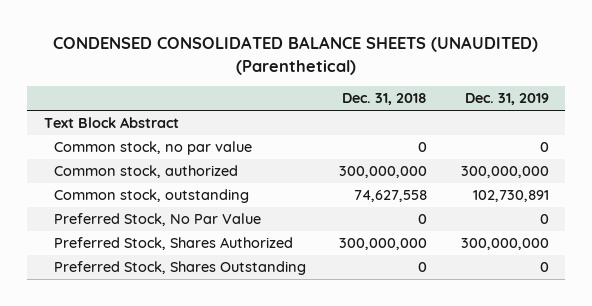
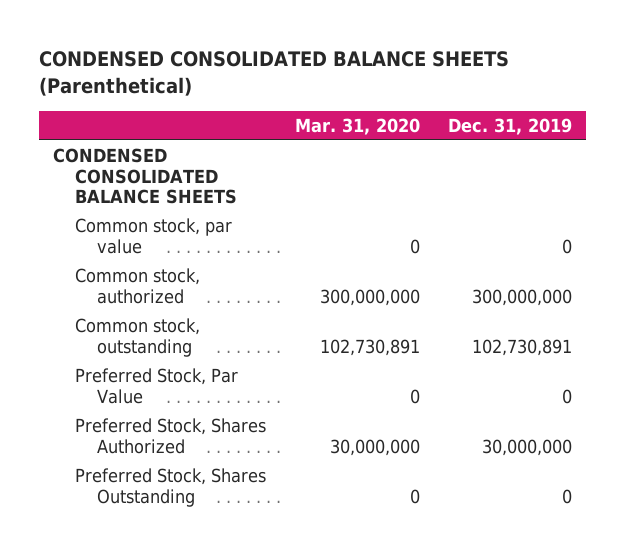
- CONDENSED CONSOLIDATED BALANCE SHEETS (UNAUDITED) (Parenthetical)
+ CONDENSED CONSOLIDATED BALANCE SHEETS (Parenthetical)
- | Dec. 31, 2018 | Dec. 31, 2019
+ | Mar. 31, 2020 | Dec. 31, 2019
- Text Block Abstract
- Common stock, no par value | 0 | 0
+ CONDENSED CONSOLIDATED BALANCE SHEETS
+ Common stock, par value | 0 | 0
- Preferred Stock, No Par Value | 0 | 0
- Preferred Stock, Shares Authorized | 300,000,000 | 300,000,000
+ Preferred Stock, Par Value | 0 | 0
+ Preferred Stock, Shares Authorized | 30,000,000 | 30,000,000

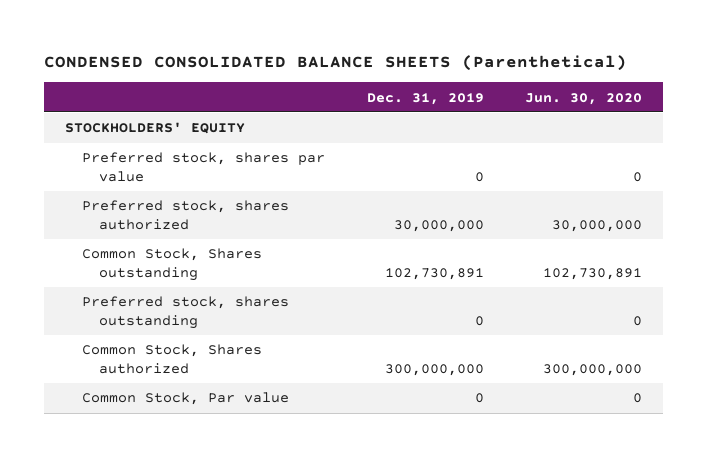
- | Mar. 31, 2020 | Dec. 31, 2019
+ | Dec. 31, 2019 | Jun. 30, 2020
- CONDENSED CONSOLIDATED BALANCE SHEETS
- Common stock, par value | 0 | 0
- Common stock, authorized | 300,000,000 | 300,000,000
- Common stock, outstanding | 102,730,891 | 102,730,891
- Preferred Stock, Par Value | 0 | 0
- Preferred Stock, Shares Authorized | 30,000,000 | 30,000,000
- Preferred Stock, Shares Outstanding | 0 | 0
+ STOCKHOLDERS' EQUITY
+ Preferred stock, shares par value | 0 | 0
+ Preferred stock, shares authorized | 30,000,000 | 30,000,000
+ Common Stock, Shares outstanding | 102,730,891 | 102,730,891
+ Preferred stock, shares outstanding | 0 | 0
+ Common Stock, Shares authorized | 300,000,000 | 300,000,000
+ Common Stock, Par value | 0 | 0

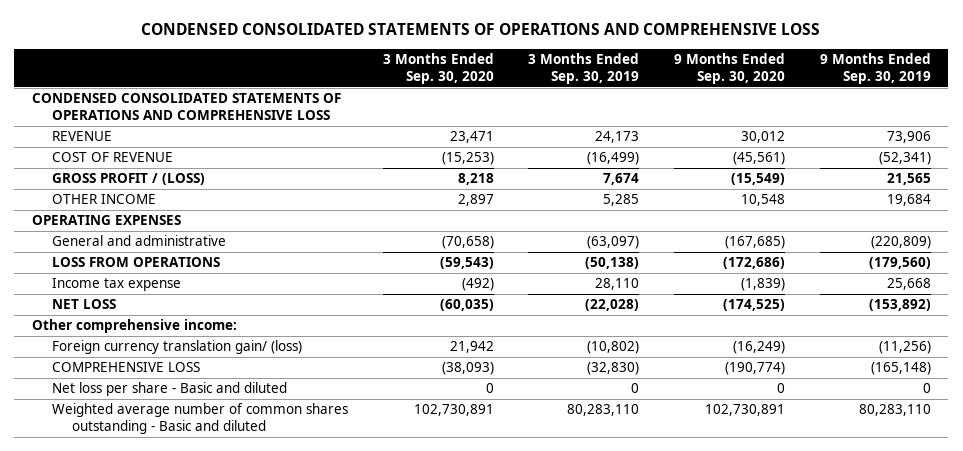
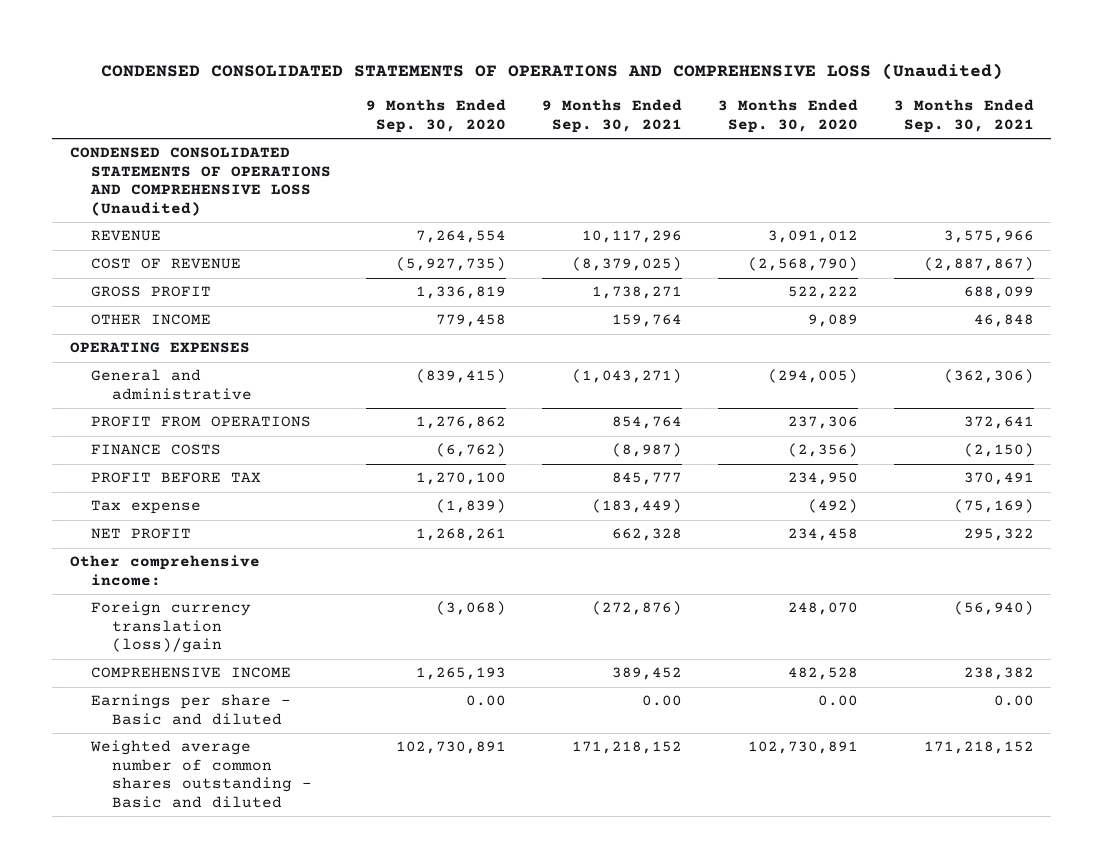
- CONDENSED CONSOLIDATED STATEMENTS OF OPERATIONS AND COMPREHENSIVE LOSS
+ CONDENSED CONSOLIDATED STATEMENTS OF OPERATIONS AND COMPREHENSIVE LOSS (Unaudited)
- | 3 Months Ended Sep. 30, 2020 | 3 Months Ended Sep. 30, 2019 | 9 Months Ended Sep. 30, 2020 | 9 Months Ended Sep. 30, 2019
+ | 9 Months Ended Sep. 30, 2020 | 9 Months Ended Sep. 30, 2021 | 3 Months Ended Sep. 30, 2020 | 3 Months Ended Sep. 30, 2021
- CONDENSED CONSOLIDATED STATEMENTS OF OPERATIONS AND COMPREHENSIVE LOSS
- REVENUE | 23,471 | 24,173 | 30,012 | 73,906
- COST OF REVENUE | (15,253) | (16,499) | (45,561) | (52,341)
- GROSS PROFIT / (LOSS) | 8,218 | 7,674 | (15,549) | 21,565
- OTHER INCOME | 2,897 | 5,285 | 10,548 | 19,684
+ CONDENSED CONSOLIDATED STATEMENTS OF OPERATIONS AND COMPREHENSIVE LOSS (Unaudited)
+ REVENUE | 7,264,554 | 10,117,296 | 3,091,012 | 3,575,966
+ COST OF REVENUE | (5,927,735) | (8,379,025) | (2,568,790) | (2,887,867)
+ GROSS PROFIT | 1,336,819 | 1,738,271 | 522,222 | 688,099
+ OTHER INCOME | 779,458 | 159,764 | 9,089 | 46,848
- General and administrative | (70,658) | (63,097) | (167,685) | (220,809)
- LOSS FROM OPERATIONS | (59,543) | (50,138) | (172,686) | (179,560)
- Income tax expense | (492) | 28,110 | (1,839) | 25,668
- NET LOSS | (60,035) | (22,028) | (174,525) | (153,892)
+ General and administrative | (839,415) | (1,043,271) | (294,005) | (362,306)
+ PROFIT FROM OPERATIONS | 1,276,862 | 854,764 | 237,306 | 372,641
+ FINANCE COSTS | (6,762) | (8,987) | (2,356) | (2,150)
+ PROFIT BEFORE TAX | 1,270,100 | 845,777 | 234,950 | 370,491
+ Tax expense | (1,839) | (183,449) | (492) | (75,169)
+ NET PROFIT | 1,268,261 | 662,328 | 234,458 | 295,322
- Foreign currency translation gain/ (loss) | 21,942 | (10,802) | (16,249) | (11,256)
- COMPREHENSIVE LOSS | (38,093) | (32,830) | (190,774) | (165,148)
- Net loss per share - Basic and diluted | 0 | 0 | 0 | 0
+ Foreign currency translation (loss)/gain | (3,068) | (272,876) | 248,070 | (56,940)
+ COMPREHENSIVE INCOME | 1,265,193 | 389,452 | 482,528 | 238,382
+ Earnings per share - Basic and diluted | 0.00 | 0.00 | 0.00 | 0.00

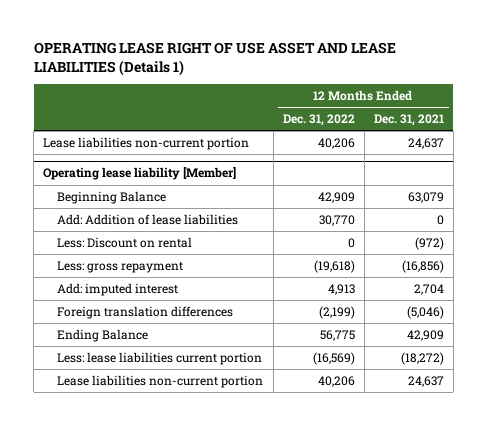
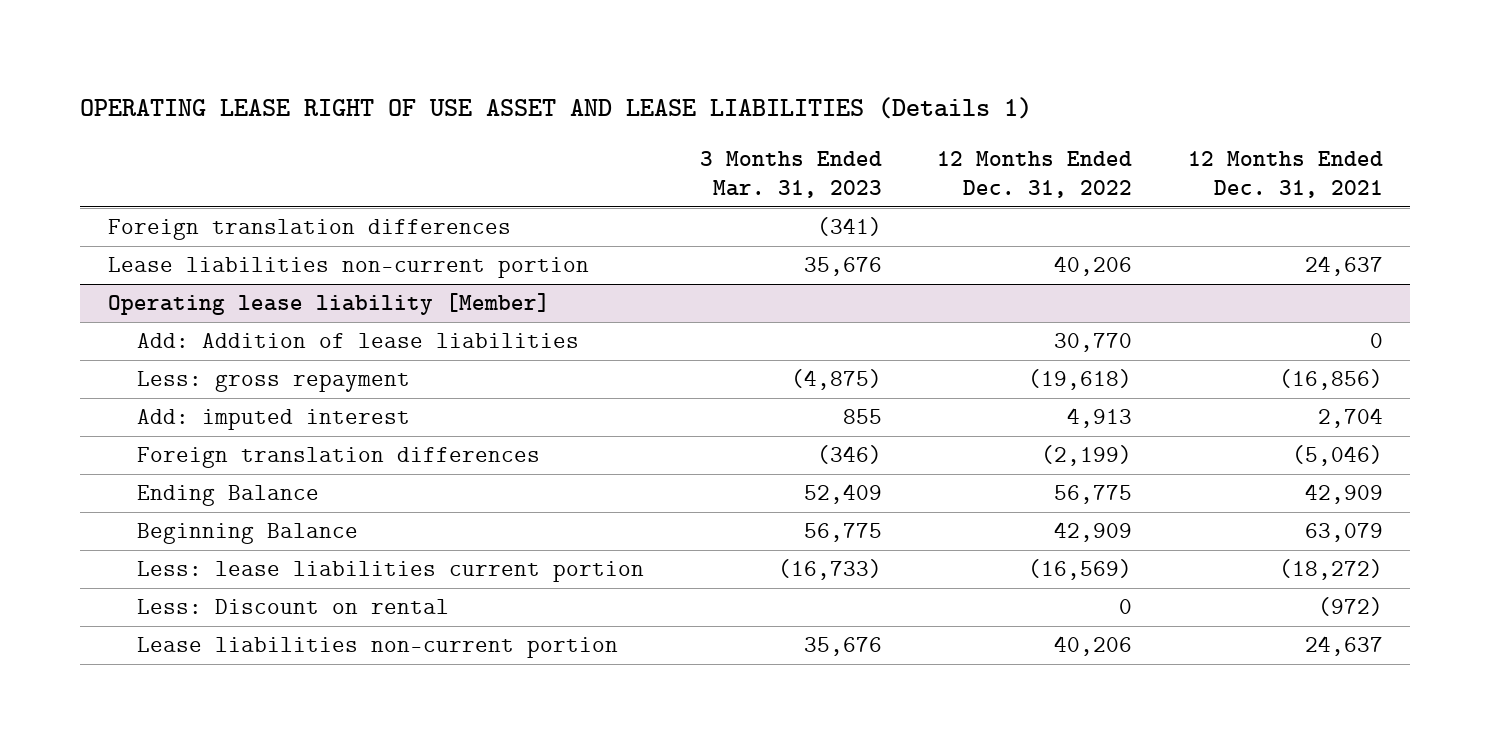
- | 12 Months Ended Dec. 31, 2022 | 12 Months Ended Dec. 31, 2021
+ | 3 Months Ended Mar. 31, 2023 | 12 Months Ended Dec. 31, 2022 | 12 Months Ended Dec. 31, 2021
+ Foreign translation differences | (341) | |
@ Operating lease liability [Member]
moved down: Beginning Balance | 56,775 | 42,909 | 63,079
moved down: Less: Discount on rental | | 0 | (972)

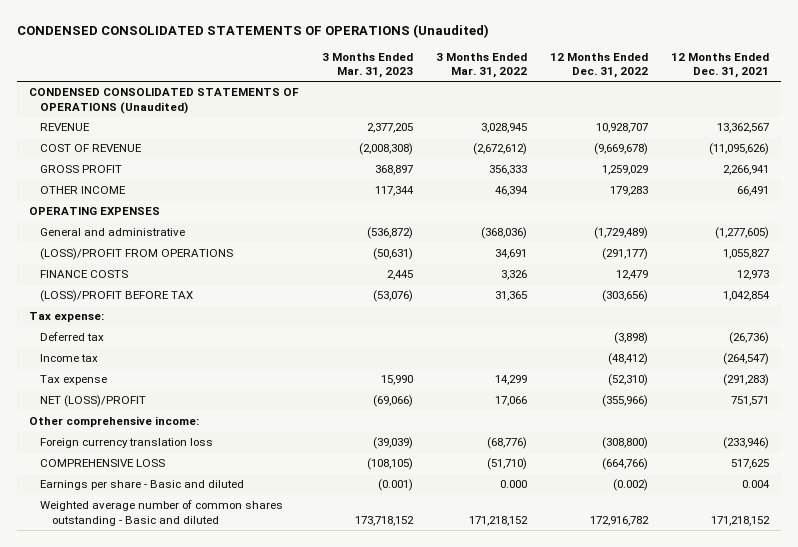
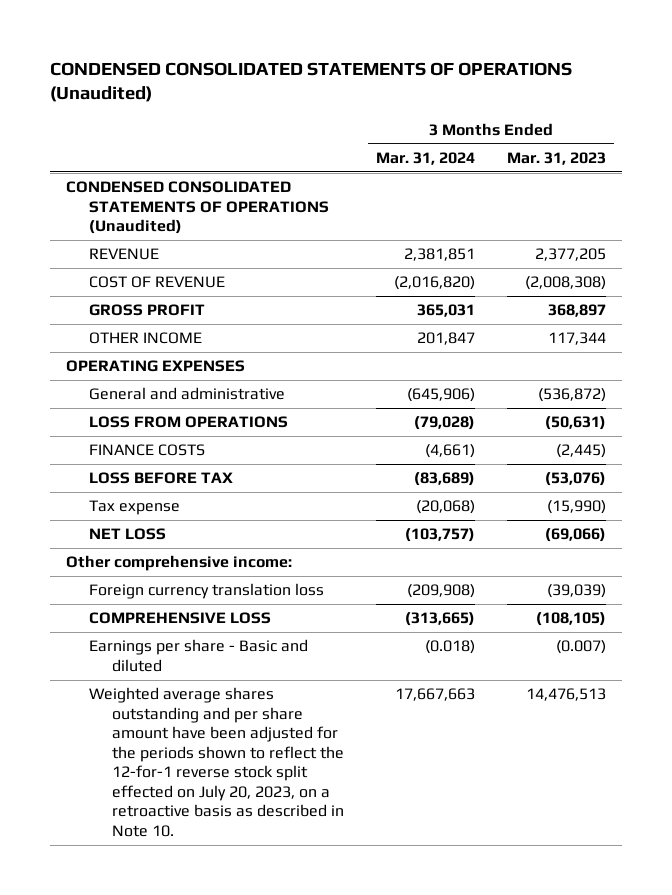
- | 3 Months Ended Mar. 31, 2023 | 3 Months Ended Mar. 31, 2022 | 12 Months Ended Dec. 31, 2022 | 12 Months Ended Dec. 31, 2021
+ | 3 Months Ended Mar. 31, 2024 | 3 Months Ended Mar. 31, 2023
- (LOSS)/PROFIT FROM OPERATIONS | (50,631) | 34,691 | (291,177) | 1,055,827
- FINANCE COSTS | 2,445 | 3,326 | 12,479 | 12,973
- (LOSS)/PROFIT BEFORE TAX | (53,076) | 31,365 | (303,656) | 1,042,854
- Tax expense:
- Deferred tax | | | (3,898) | (26,736)
- Income tax | | | (48,412) | (264,547)
- Tax expense | 15,990 | 14,299 | (52,310) | (291,283)
- NET (LOSS)/PROFIT | (69,066) | 17,066 | (355,966) | 751,571
+ LOSS FROM OPERATIONS | (79,028) | (50,631)
+ FINANCE COSTS | (4,661) | (2,445)
+ LOSS BEFORE TAX | (83,689) | (53,076)
+ Tax expense | (20,068) | (15,990)
+ NET LOSS | (103,757) | (69,066)
- Earnings per share - Basic and diluted | (0.001) | 0.000 | (0.002) | 0.004
- Weighted average number of common shares outstanding - Basic and diluted | 173,718,152 | 171,218,152 | 172,916,782 | 171,218,152
+ Earnings per share - Basic and diluted | (0.018) | (0.007)
+ Weighted average shares outstanding and per share amount have been adjusted for the periods shown to reflect the 12-for-1 reverse stock split effected on July 20, 2023, on a retroactive basis as described in Note 10. | 17,667,663 | 14,476,513

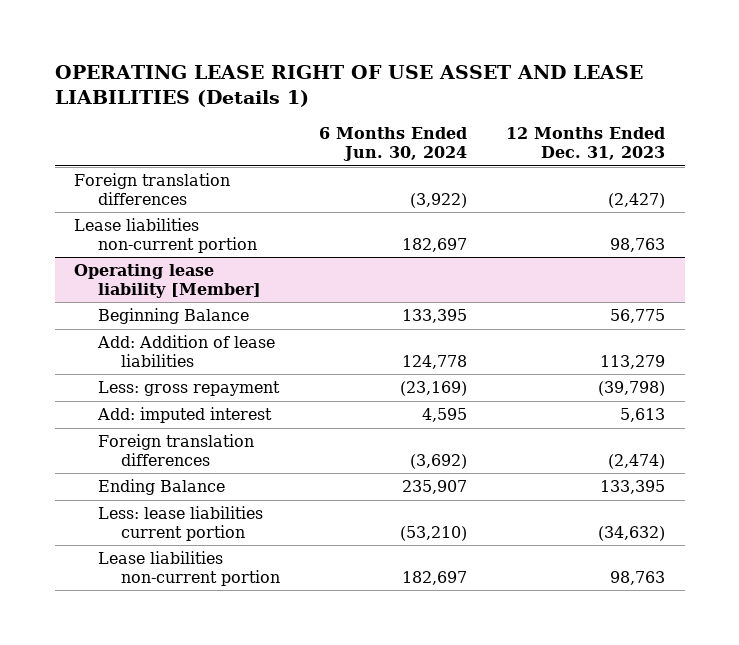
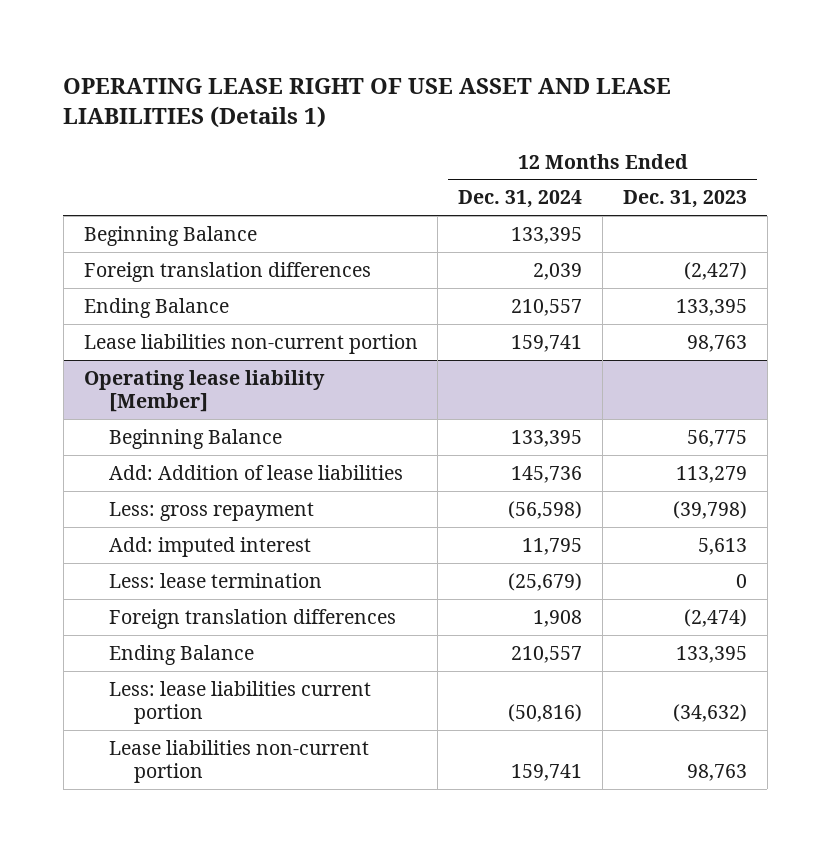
- | 6 Months Ended Jun. 30, 2024 | 12 Months Ended Dec. 31, 2023
+ | 12 Months Ended Dec. 31, 2024 | 12 Months Ended Dec. 31, 2023
+ Beginning Balance | 133,395 |
+ Ending Balance | 210,557 | 133,395
@ Operating lease liability [Member]
+ Less: lease termination | (25,679) | 0

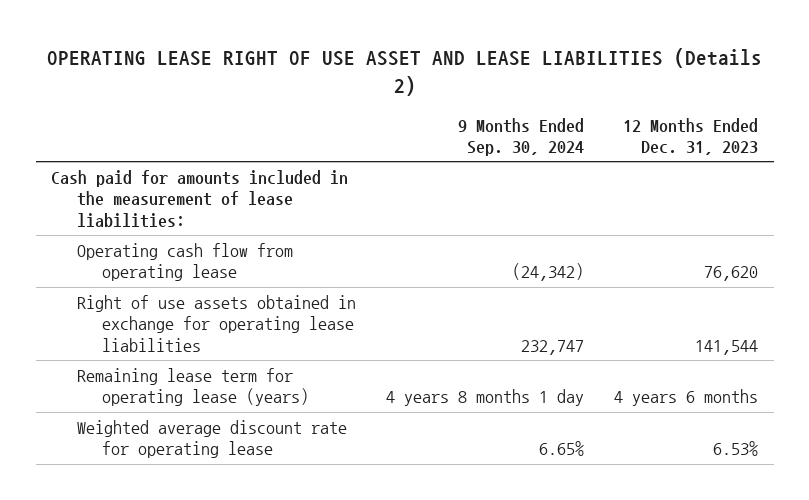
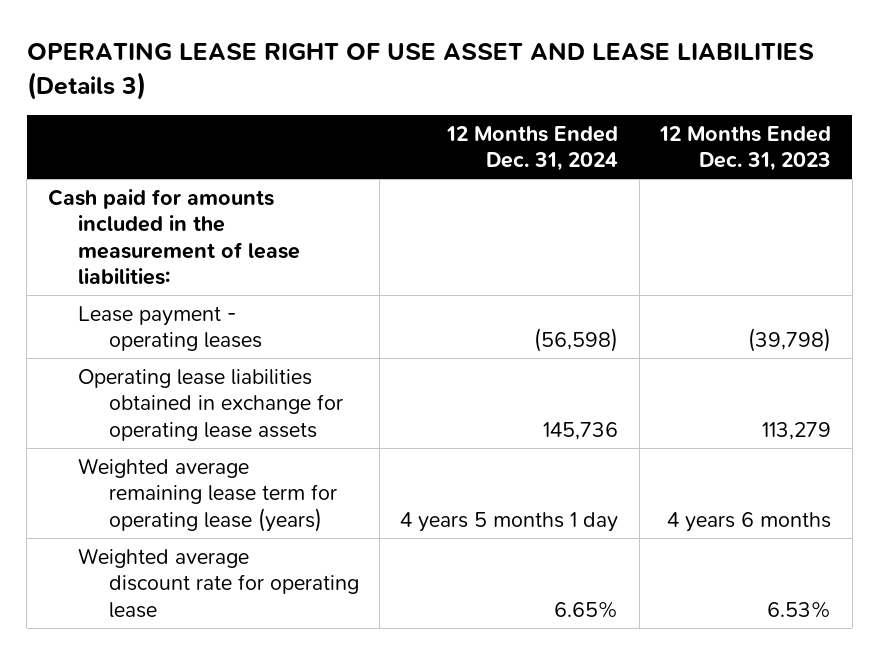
- OPERATING LEASE RIGHT OF USE ASSET AND LEASE LIABILITIES (Details 2)
+ OPERATING LEASE RIGHT OF USE ASSET AND LEASE LIABILITIES (Details 3)
- | 9 Months Ended Sep. 30, 2024 | 12 Months Ended Dec. 31, 2023
+ | 12 Months Ended Dec. 31, 2024 | 12 Months Ended Dec. 31, 2023
- Operating cash flow from operating lease | (24,342) | 76,620
- Right of use assets obtained in exchange for operating lease liabilities | 232,747 | 141,544
- Remaining lease term for operating lease (years) | 4 years 8 months 1 day | 4 years 6 months
+ Lease payment - operating leases | (56,598) | (39,798)
+ Operating lease liabilities obtained in exchange for operating lease assets | 145,736 | 113,279
+ Weighted average remaining lease term for operating lease (years) | 4 years 5 months 1 day | 4 years 6 months

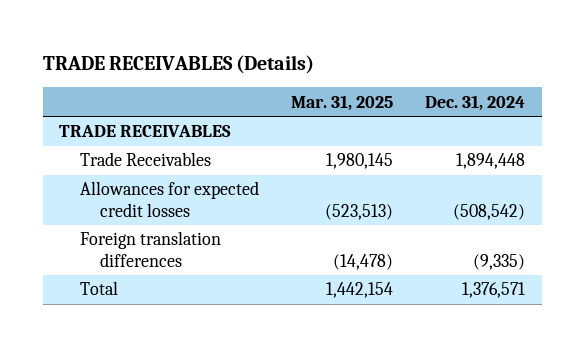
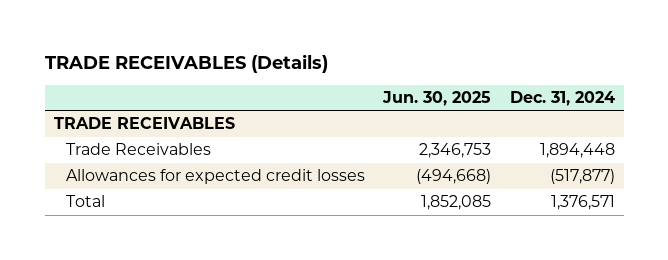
- | Mar. 31, 2025 | Dec. 31, 2024
+ | Jun. 30, 2025 | Dec. 31, 2024
- Allowances for expected credit losses | (523,513) | (508,542)
- Foreign translation differences | (14,478) | (9,335)
+ Allowances for expected credit losses | (494,668) | (517,877)

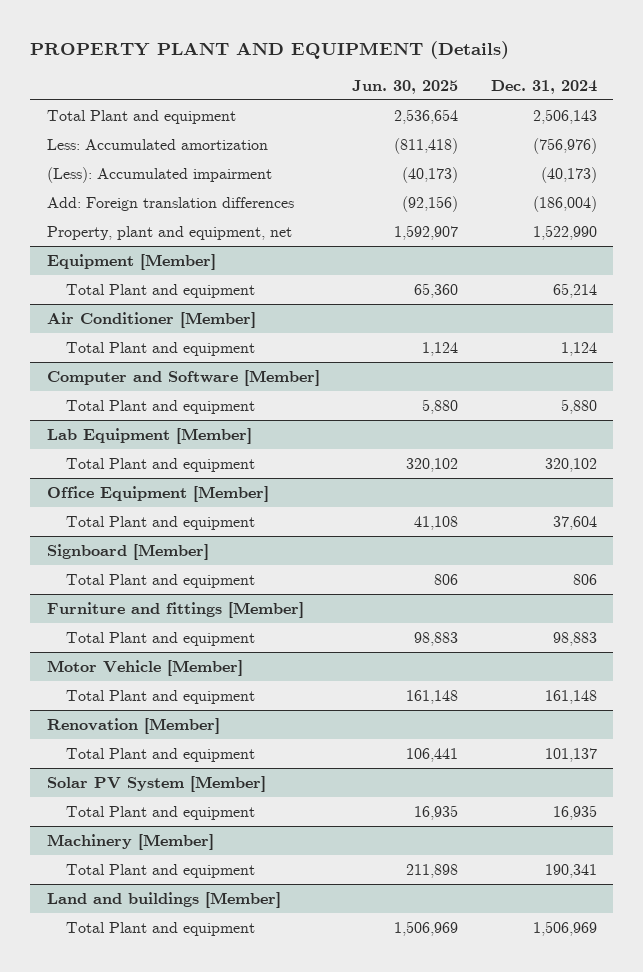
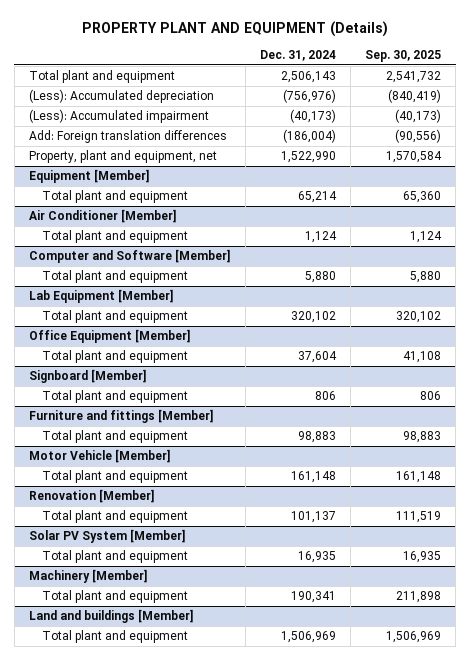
- | Jun. 30, 2025 | Dec. 31, 2024
+ | Dec. 31, 2024 | Sep. 30, 2025
- Total Plant and equipment | 2,536,654 | 2,506,143
- Less: Accumulated amortization | (811,418) | (756,976)
+ Total plant and equipment | 2,506,143 | 2,541,732
+ (Less): Accumulated depreciation | (756,976) | (840,419)
@ Equipment [Member]
- Total Plant and equipment | 65,360 | 65,214
+ Total plant and equipment | 65,214 | 65,360
@ Air Conditioner [Member]
- Total Plant and equipment | 1,124 | 1,124
+ Total plant and equipment | 1,124 | 1,124
@ Computer and Software [Member]
- Total Plant and equipment | 5,880 | 5,880
+ Total plant and equipment | 5,880 | 5,880
@ Lab Equipment [Member]
- Total Plant and equipment | 320,102 | 320,102
+ Total plant and equipment | 320,102 | 320,102
@ Office Equipment [Member]
- Total Plant and equipment | 41,108 | 37,604
+ Total plant and equipment | 37,604 | 41,108
@ Signboard [Member]
- Total Plant and equipment | 806 | 806
+ Total plant and equipment | 806 | 806
@ Furniture and fittings [Member]
- Total Plant and equipment | 98,883 | 98,883
+ Total plant and equipment | 98,883 | 98,883
@ Motor Vehicle [Member]
- Total Plant and equipment | 161,148 | 161,148
+ Total plant and equipment | 161,148 | 161,148
@ Renovation [Member]
- Total Plant and equipment | 106,441 | 101,137
+ Total plant and equipment | 101,137 | 111,519
@ Solar PV System [Member]
- Total Plant and equipment | 16,935 | 16,935
+ Total plant and equipment | 16,935 | 16,935
@ Machinery [Member]
- Total Plant and equipment | 211,898 | 190,341
+ Total plant and equipment | 190,341 | 211,898
@ Land and buildings [Member]
- Total Plant and equipment | 1,506,969 | 1,506,969
+ Total plant and equipment | 1,506,969 | 1,506,969

